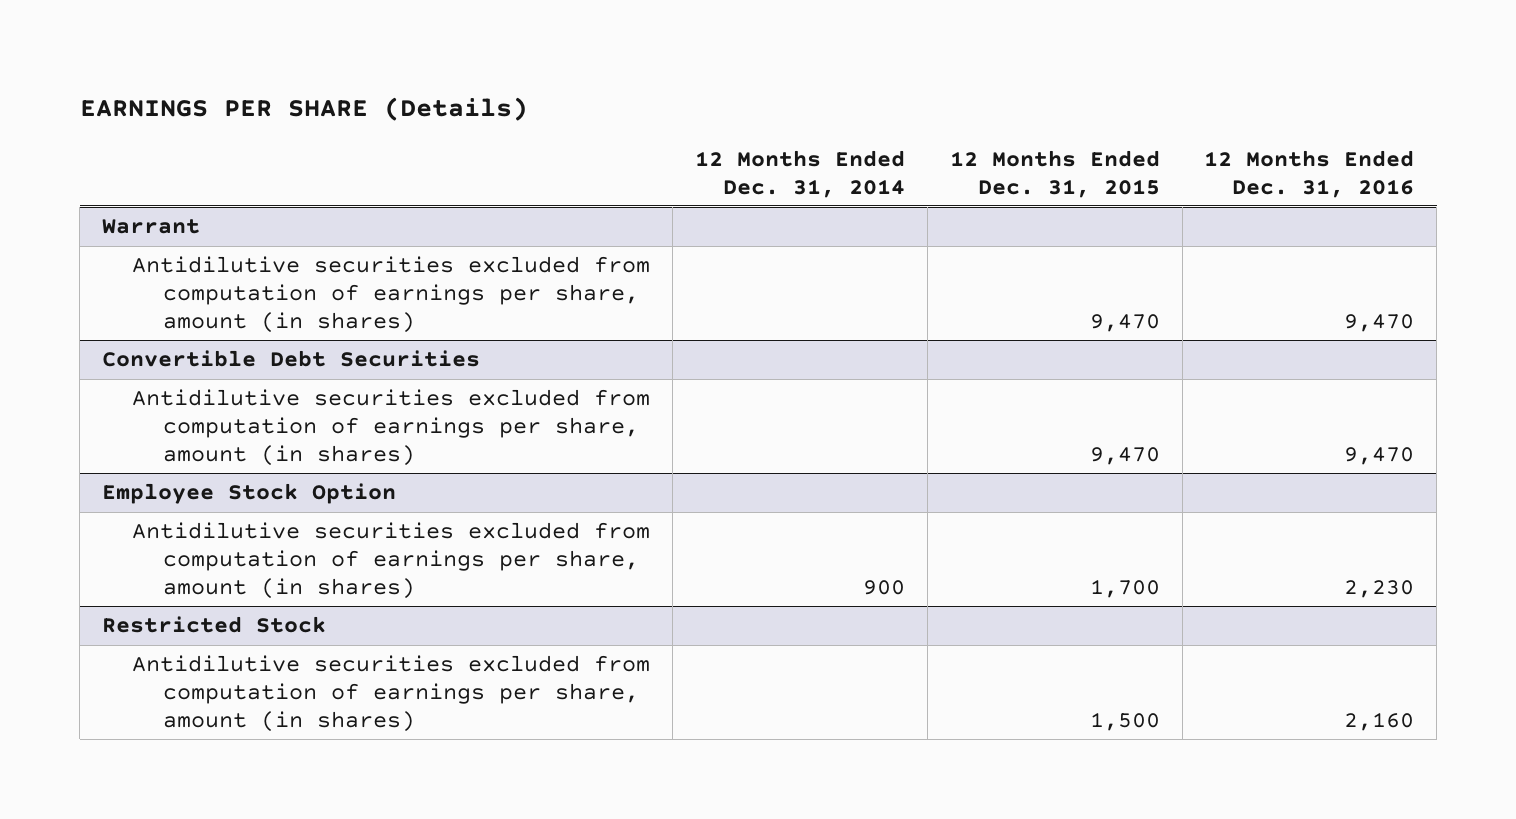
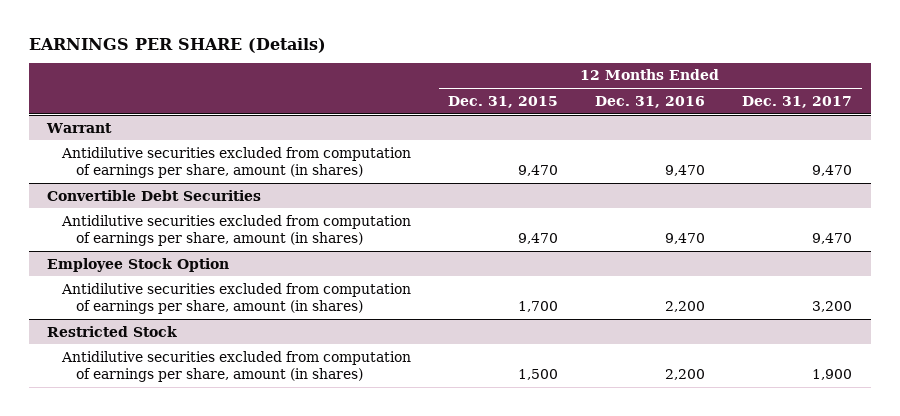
- | 12 Months Ended Dec. 31, 2014 | 12 Months Ended Dec. 31, 2015 | 12 Months Ended Dec. 31, 2016
+ | 12 Months Ended Dec. 31, 2015 | 12 Months Ended Dec. 31, 2016 | 12 Months Ended Dec. 31, 2017
@ Employee Stock Option
- Antidilutive securities excluded from computation of earnings per share, amount (in shares) | 900 | 1,700 | 2,230
+ Antidilutive securities excluded from computation of earnings per share, amount (in shares) | 1,700 | 2,200 | 3,200
@ Restricted Stock
- Antidilutive securities excluded from computation of earnings per share, amount (in shares) | | 1,500 | 2,160
+ Antidilutive securities excluded from computation of earnings per share, amount (in shares) | 1,500 | 2,200 | 1,900

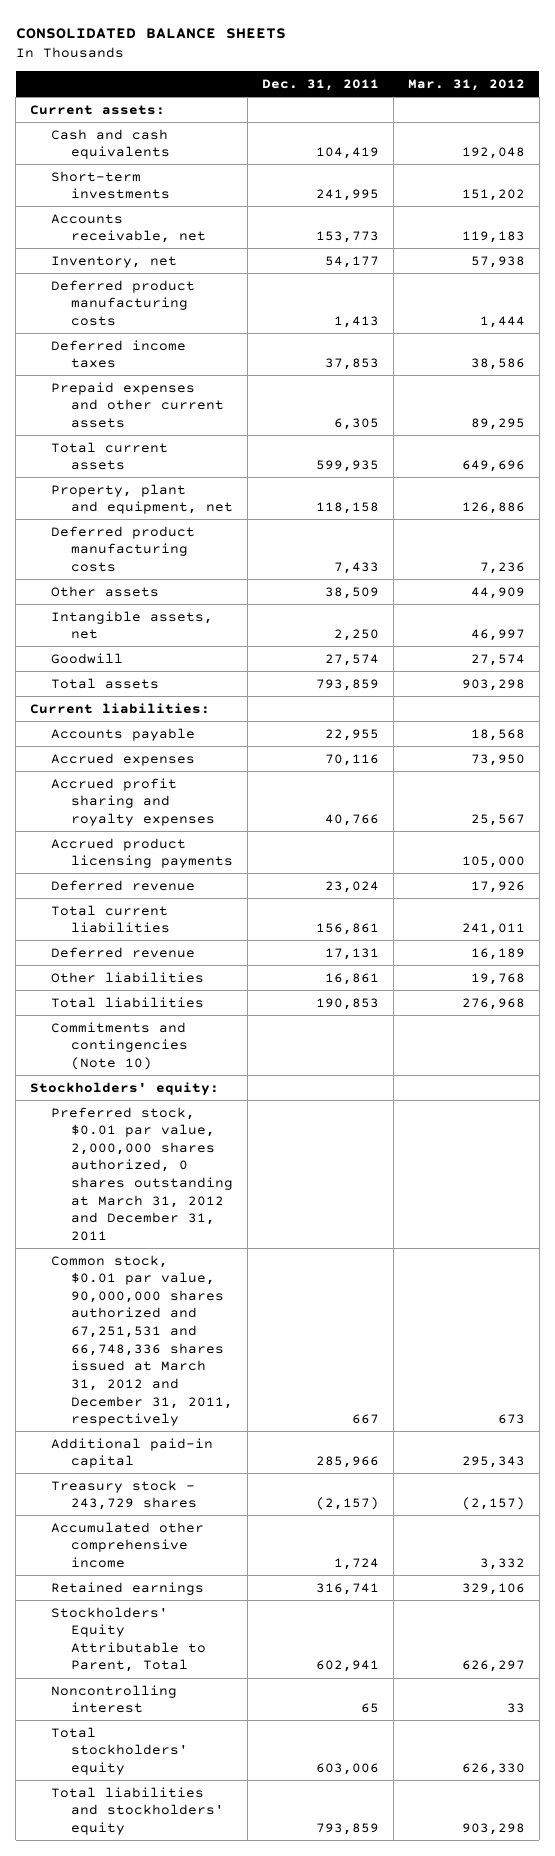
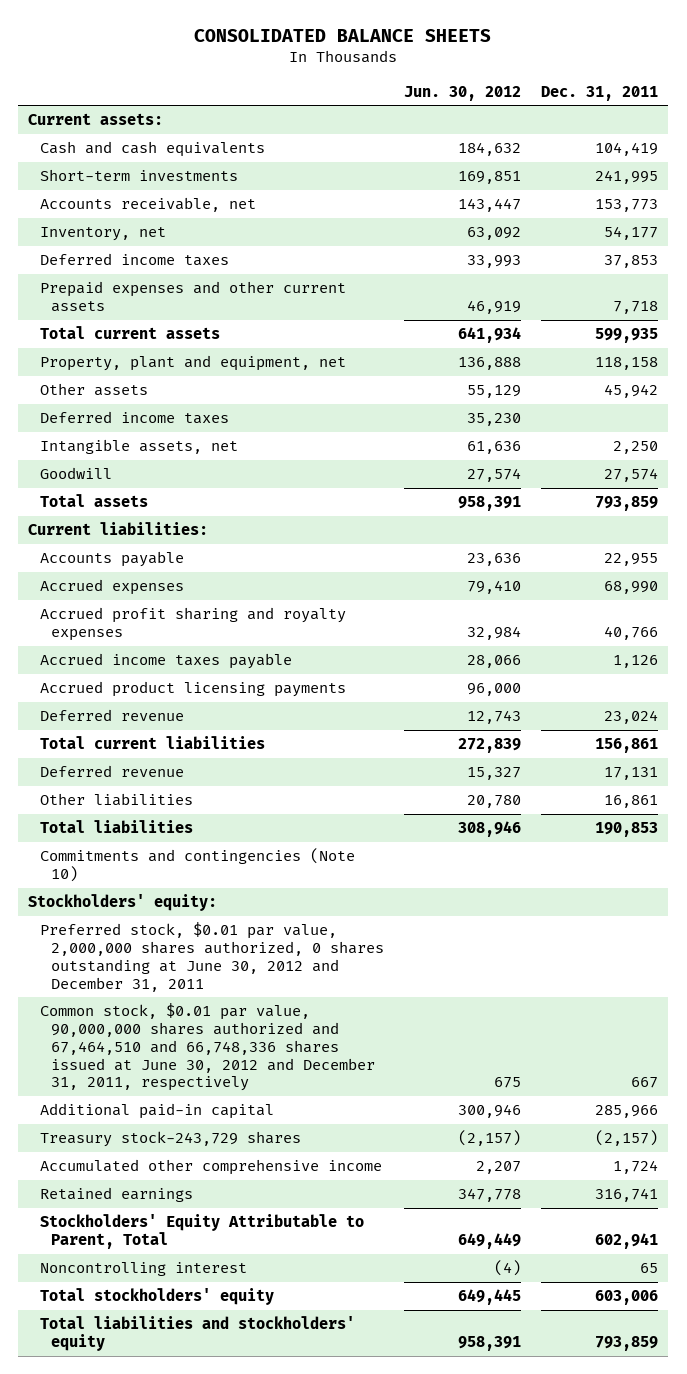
- | Dec. 31, 2011 | Mar. 31, 2012
+ | Jun. 30, 2012 | Dec. 31, 2011
- Deferred product manufacturing costs | 1,413 | 1,444
- Prepaid expenses and other current assets | 6,305 | 89,295
+ Prepaid expenses and other current assets | 46,919 | 7,718
- Deferred product manufacturing costs | 7,433 | 7,236
- Other assets | 38,509 | 44,909
+ Other assets | 55,129 | 45,942
+ Deferred income taxes | 35,230 |
- Accrued expenses | 70,116 | 73,950
+ Accrued expenses | 79,410 | 68,990
+ Accrued income taxes payable | 28,066 | 1,126
- Preferred stock, $0.01 par value, 2,000,000 shares authorized, 0 shares outstanding at March 31, 2012 and December 31, 2011
- Common stock, $0.01 par value, 90,000,000 shares authorized and 67,251,531 and 66,748,336 shares issued at March 31, 2012 and December 31, 2011, respectively | 667 | 673
+ Preferred stock, $0.01 par value, 2,000,000 shares authorized, 0 shares outstanding at June 30, 2012 and December 31, 2011
+ Common stock, $0.01 par value, 90,000,000 shares authorized and 67,464,510 and 66,748,336 shares issued at June 30, 2012 and December 31, 2011, respectively | 675 | 667
- Treasury stock - 243,729 shares | (2,157) | (2,157)
+ Treasury stock-243,729 shares | (2,157) | (2,157)

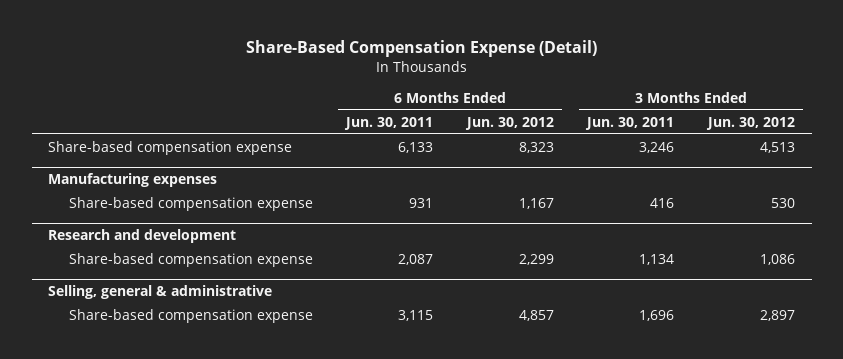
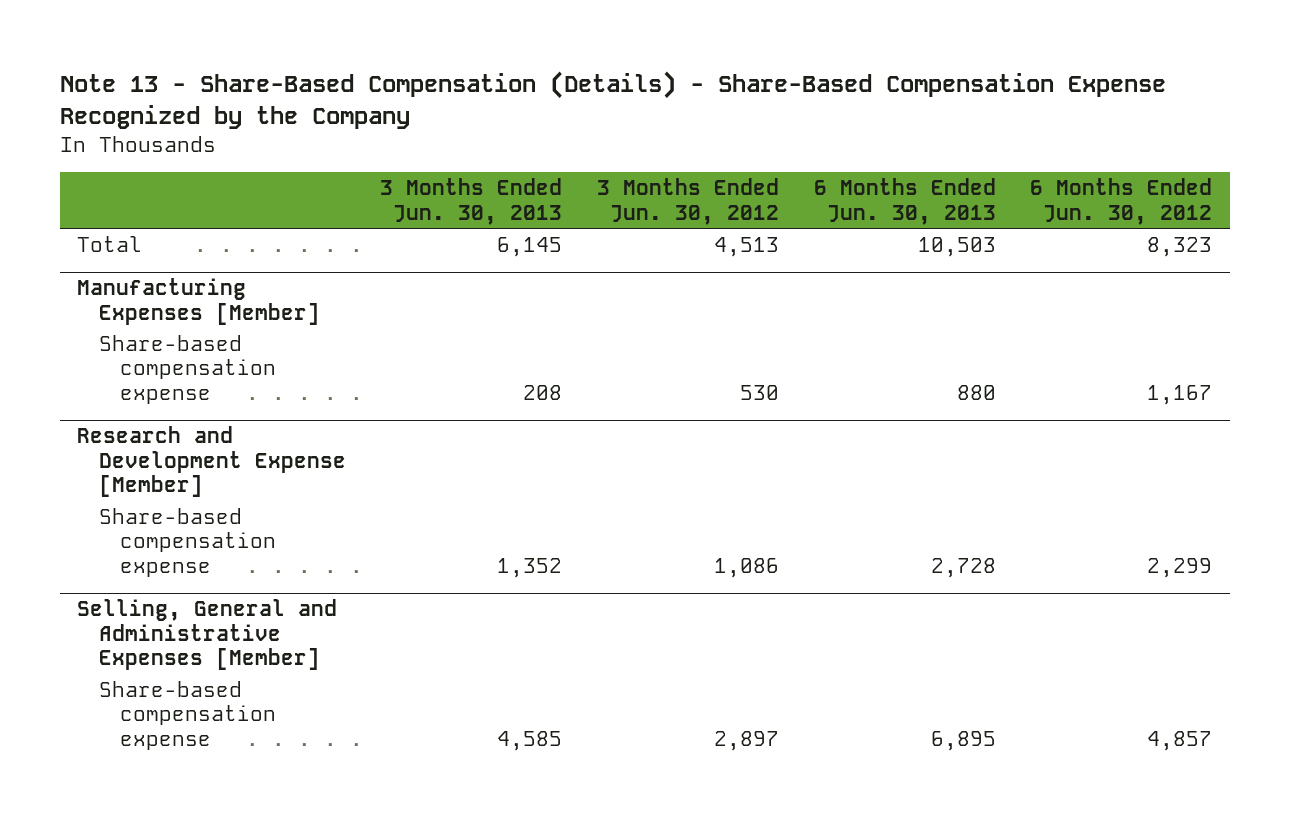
- Share-Based Compensation Expense (Detail)
+ Note 13 - Share-Based Compensation (Details) - Share-Based Compensation Expense Recognized by the Company
- | 6 Months Ended Jun. 30, 2011 | 6 Months Ended Jun. 30, 2012 | 3 Months Ended Jun. 30, 2011 | 3 Months Ended Jun. 30, 2012
+ | 3 Months Ended Jun. 30, 2013 | 3 Months Ended Jun. 30, 2012 | 6 Months Ended Jun. 30, 2013 | 6 Months Ended Jun. 30, 2012
- Share-based compensation expense | 6,133 | 8,323 | 3,246 | 4,513
- Manufacturing expenses
+ Total | 6,145 | 4,513 | 10,503 | 8,323
+ Manufacturing Expenses [Member]
- Research and development
+ Research and Development Expense [Member]
- Selling, general & administrative
+ Selling, General and Administrative Expenses [Member]

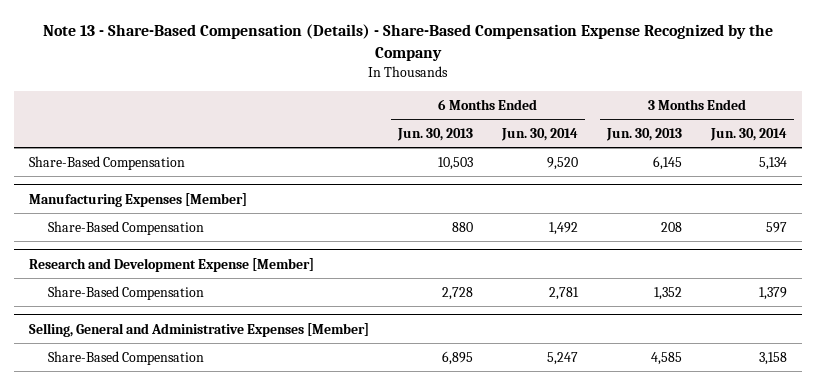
- | 3 Months Ended Jun. 30, 2013 | 3 Months Ended Jun. 30, 2012 | 6 Months Ended Jun. 30, 2013 | 6 Months Ended Jun. 30, 2012
+ | 6 Months Ended Jun. 30, 2013 | 6 Months Ended Jun. 30, 2014 | 3 Months Ended Jun. 30, 2013 | 3 Months Ended Jun. 30, 2014
- Total | 6,145 | 4,513 | 10,503 | 8,323
+ Share-Based Compensation | 10,503 | 9,520 | 6,145 | 5,134
@ Manufacturing Expenses [Member]
- Share-based compensation expense | 208 | 530 | 880 | 1,167
+ Share-Based Compensation | 880 | 1,492 | 208 | 597
@ Research and Development Expense [Member]
- Share-based compensation expense | 1,352 | 1,086 | 2,728 | 2,299
+ Share-Based Compensation | 2,728 | 2,781 | 1,352 | 1,379
@ Selling, General and Administrative Expenses [Member]
- Share-based compensation expense | 4,585 | 2,897 | 6,895 | 4,857
+ Share-Based Compensation | 6,895 | 5,247 | 4,585 | 3,158

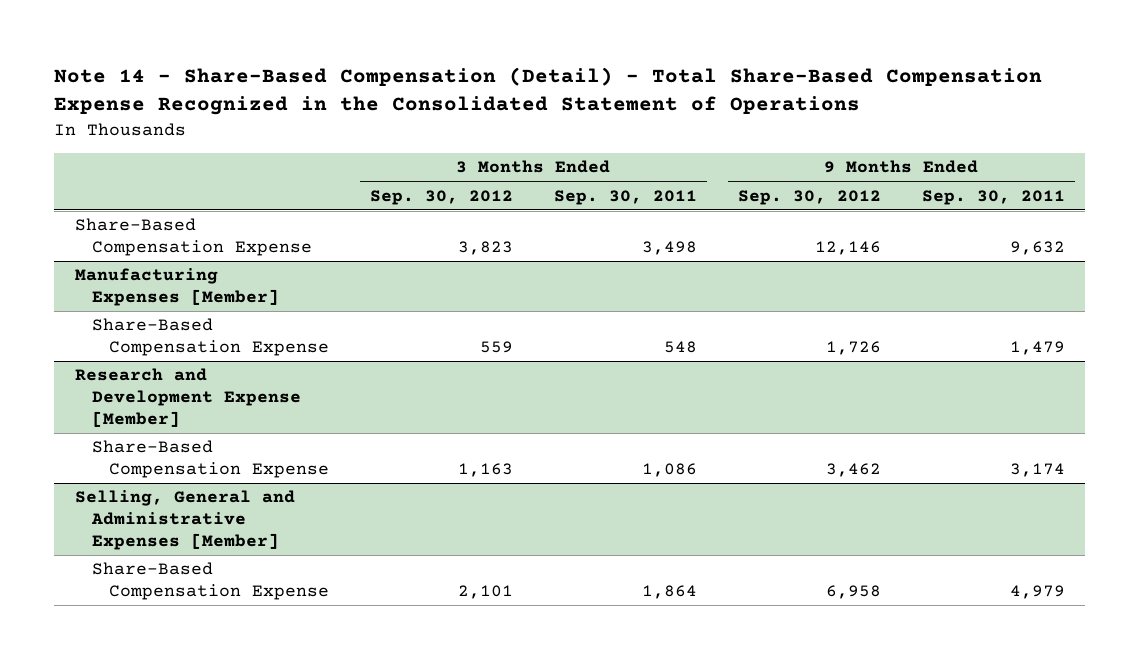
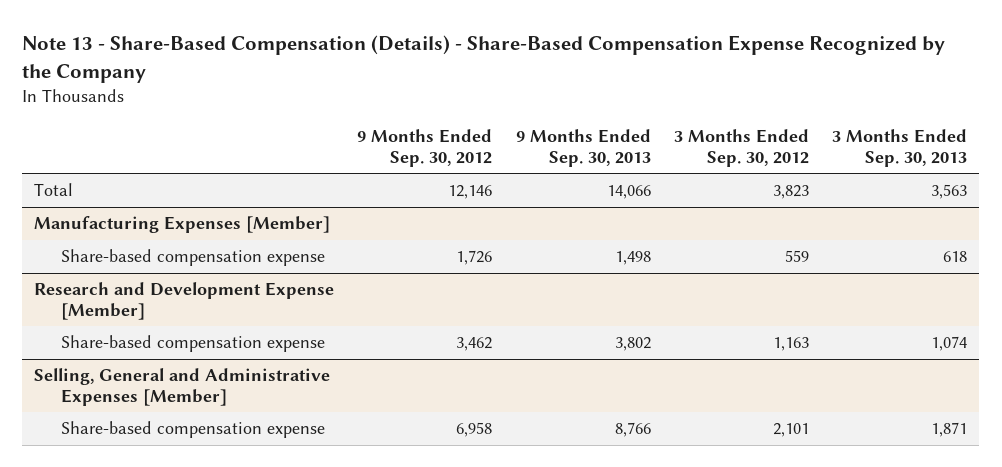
- Note 14 - Share-Based Compensation (Detail) - Total Share-Based Compensation Expense Recognized in the Consolidated Statement of Operations
+ Note 13 - Share-Based Compensation (Details) - Share-Based Compensation Expense Recognized by the Company
- | 3 Months Ended Sep. 30, 2012 | 3 Months Ended Sep. 30, 2011 | 9 Months Ended Sep. 30, 2012 | 9 Months Ended Sep. 30, 2011
+ | 9 Months Ended Sep. 30, 2012 | 9 Months Ended Sep. 30, 2013 | 3 Months Ended Sep. 30, 2012 | 3 Months Ended Sep. 30, 2013
- Share-Based Compensation Expense | 3,823 | 3,498 | 12,146 | 9,632
+ Total | 12,146 | 14,066 | 3,823 | 3,563
@ Manufacturing Expenses [Member]
- Share-Based Compensation Expense | 559 | 548 | 1,726 | 1,479
+ Share-based compensation expense | 1,726 | 1,498 | 559 | 618
@ Research and Development Expense [Member]
- Share-Based Compensation Expense | 1,163 | 1,086 | 3,462 | 3,174
+ Share-based compensation expense | 3,462 | 3,802 | 1,163 | 1,074
@ Selling, General and Administrative Expenses [Member]
- Share-Based Compensation Expense | 2,101 | 1,864 | 6,958 | 4,979
+ Share-based compensation expense | 6,958 | 8,766 | 2,101 | 1,871

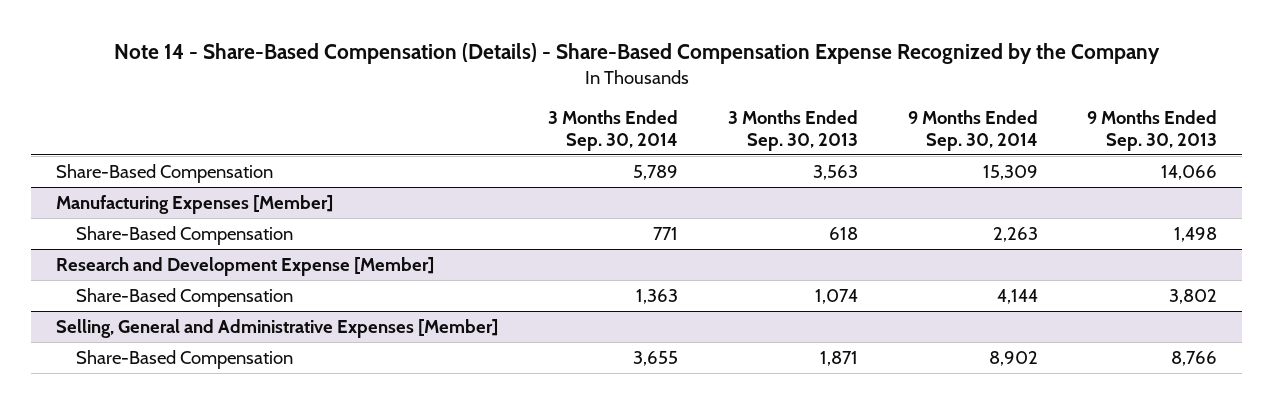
- Note 13 - Share-Based Compensation (Details) - Share-Based Compensation Expense Recognized by the Company
+ Note 14 - Share-Based Compensation (Details) - Share-Based Compensation Expense Recognized by the Company
- | 9 Months Ended Sep. 30, 2012 | 9 Months Ended Sep. 30, 2013 | 3 Months Ended Sep. 30, 2012 | 3 Months Ended Sep. 30, 2013
+ | 3 Months Ended Sep. 30, 2014 | 3 Months Ended Sep. 30, 2013 | 9 Months Ended Sep. 30, 2014 | 9 Months Ended Sep. 30, 2013
- Total | 12,146 | 14,066 | 3,823 | 3,563
+ Share-Based Compensation | 5,789 | 3,563 | 15,309 | 14,066
@ Manufacturing Expenses [Member]
- Share-based compensation expense | 1,726 | 1,498 | 559 | 618
+ Share-Based Compensation | 771 | 618 | 2,263 | 1,498
@ Research and Development Expense [Member]
- Share-based compensation expense | 3,462 | 3,802 | 1,163 | 1,074
+ Share-Based Compensation | 1,363 | 1,074 | 4,144 | 3,802
@ Selling, General and Administrative Expenses [Member]
- Share-based compensation expense | 6,958 | 8,766 | 2,101 | 1,871
+ Share-Based Compensation | 3,655 | 1,871 | 8,902 | 8,766

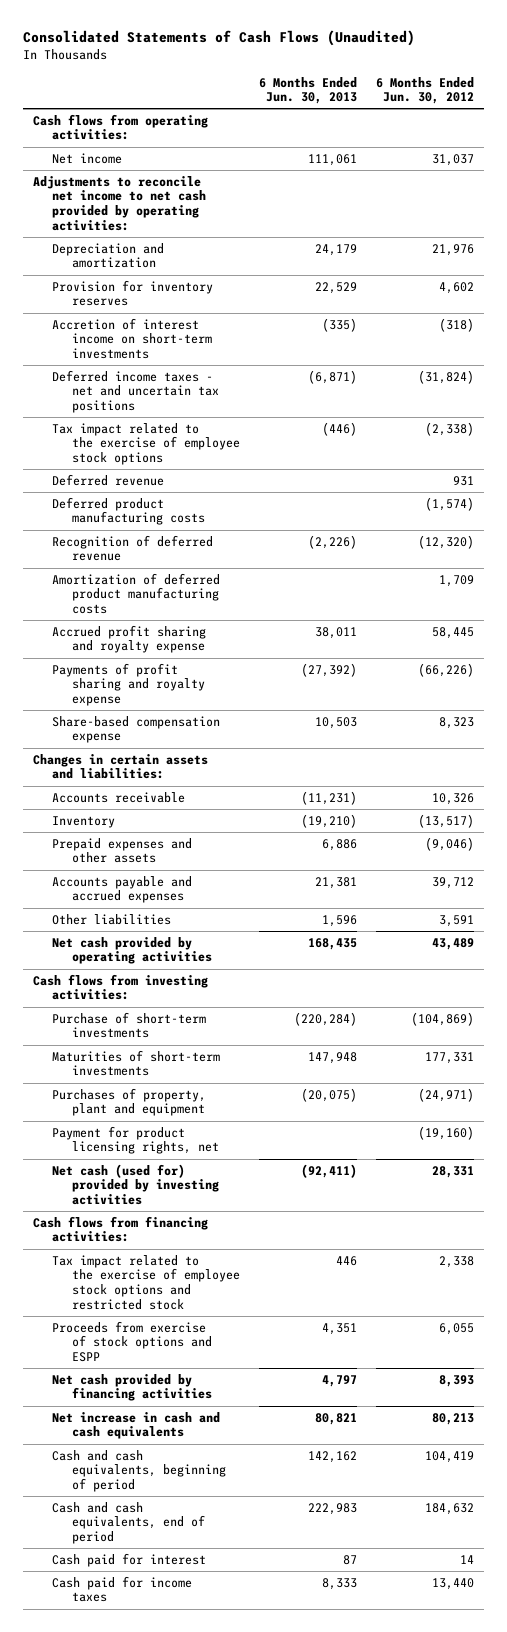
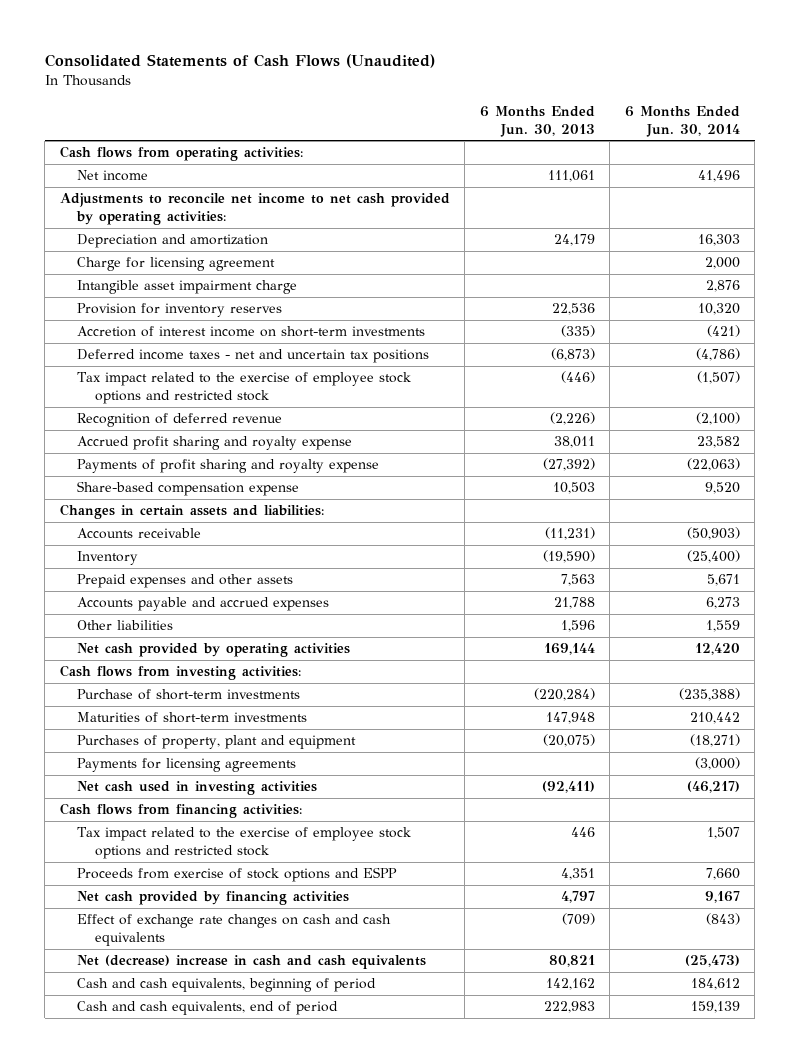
- | 6 Months Ended Jun. 30, 2013 | 6 Months Ended Jun. 30, 2012
+ | 6 Months Ended Jun. 30, 2013 | 6 Months Ended Jun. 30, 2014
- Provision for inventory reserves | 22,529 | 4,602
+ Charge for licensing agreement | | 2,000
+ Intangible asset impairment charge | | 2,876
+ Provision for inventory reserves | 22,536 | 10,320
- Deferred income taxes - net and uncertain tax positions | (6,871) | (31,824)
- Tax impact related to the exercise of employee stock options | (446) | (2,338)
- Deferred revenue | | 931
- Deferred product manufacturing costs | | (1,574)
+ Deferred income taxes - net and uncertain tax positions | (6,873) | (4,786)
+ Tax impact related to the exercise of employee stock options and restricted stock | (446) | (1,507)
- Amortization of deferred product manufacturing costs | | 1,709
- Inventory | (19,210) | (13,517)
- Prepaid expenses and other assets | 6,886 | (9,046)
- Accounts payable and accrued expenses | 21,381 | 39,712
+ Inventory | (19,590) | (25,400)
+ Prepaid expenses and other assets | 7,563 | 5,671
+ Accounts payable and accrued expenses | 21,788 | 6,273
- Net cash provided by operating activities | 168,435 | 43,489
+ Net cash provided by operating activities | 169,144 | 12,420
- Payment for product licensing rights, net | | (19,160)
- Net cash (used for) provided by investing activities | (92,411) | 28,331
+ Payments for licensing agreements | | (3,000)
+ Net cash used in investing activities | (92,411) | (46,217)
- Net increase in cash and cash equivalents | 80,821 | 80,213
+ Effect of exchange rate changes on cash and cash equivalents | (709) | (843)
+ Net (decrease) increase in cash and cash equivalents | 80,821 | (25,473)
- Cash paid for interest | 87 | 14
- Cash paid for income taxes | 8,333 | 13,440

